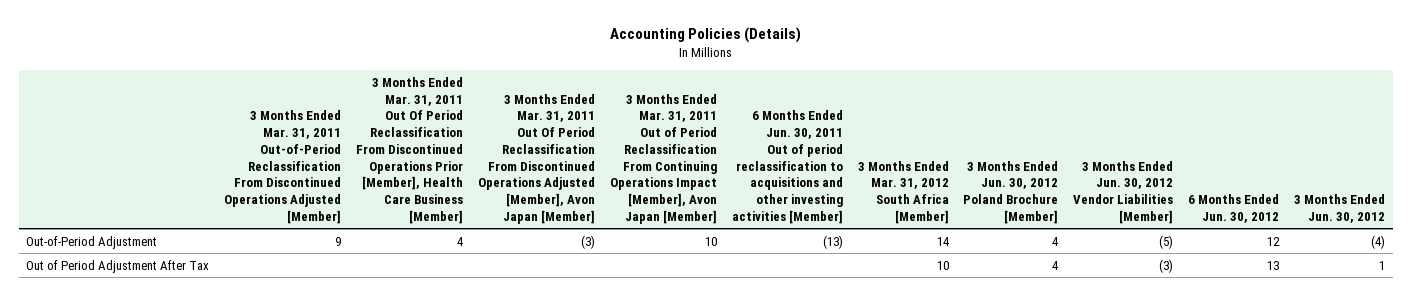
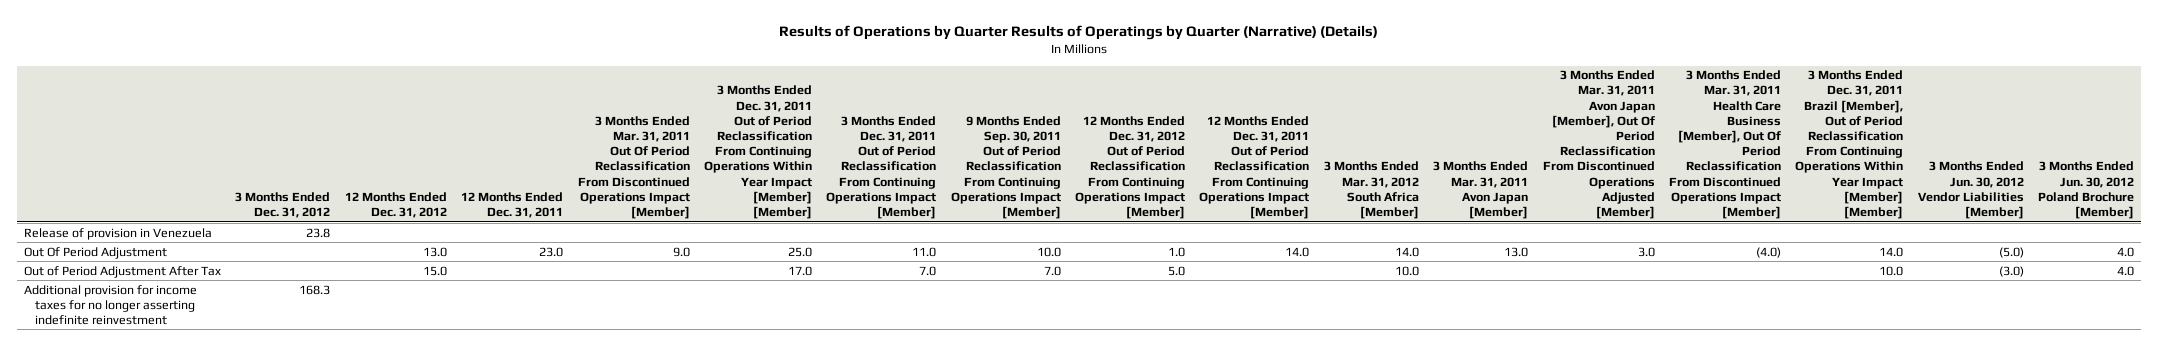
- Accounting Policies (Details)
+ Results of Operations by Quarter Results of Operatings by Quarter (Narrative) (Details)
- | 3 Months Ended Mar. 31, 2011 Out-of-Period Reclassification From Discontinued Operations Adjusted [Member] | 3 Months Ended Mar. 31, 2011 Out Of Period Reclassification From Discontinued Operations Prior [Member], Health Care Business [Member] | 3 Months Ended Mar. 31, 2011 Out Of Period Reclassification From Discontinued Operations Adjusted [Member], Avon Japan [Member] | 3 Months Ended Mar. 31, 2011 Out of Period Reclassification From Continuing Operations Impact [Member], Avon Japan [Member] | 6 Months Ended Jun. 30, 2011 Out of period reclassification to acquisitions and other investing activities [Member] | 3 Months Ended Mar. 31, 2012 South Africa [Member] | 3 Months Ended Jun. 30, 2012 Poland Brochure [Member] | 3 Months Ended Jun. 30, 2012 Vendor Liabilities [Member] | 6 Months Ended Jun. 30, 2012 | 3 Months Ended Jun. 30, 2012
+ | 3 Months Ended Dec. 31, 2012 | 12 Months Ended Dec. 31, 2012 | 12 Months Ended Dec. 31, 2011 | 3 Months Ended Mar. 31, 2011 Out Of Period Reclassification From Discontinued Operations Impact [Member] | 3 Months Ended Dec. 31, 2011 Out of Period Reclassification From Continuing Operations Within Year Impact [Member] [Member] | 3 Months Ended Dec. 31, 2011 Out of Period Reclassification From Continuing Operations Impact [Member] | 9 Months Ended Sep. 30, 2011 Out of Period Reclassification From Continuing Operations Impact [Member] | 12 Months Ended Dec. 31, 2012 Out of Period Reclassification From Continuing Operations Impact [Member] | 12 Months Ended Dec. 31, 2011 Out of Period Reclassification From Continuing Operations Impact [Member] | 3 Months Ended Mar. 31, 2012 South Africa [Member] | 3 Months Ended Mar. 31, 2011 Avon Japan [Member] | 3 Months Ended Mar. 31, 2011 Avon Japan [Member], Out Of Period Reclassification From Discontinued Operations Adjusted [Member] | 3 Months Ended Mar. 31, 2011 Health Care Business [Member], Out Of Period Reclassification From Discontinued Operations Impact [Member] | 3 Months Ended Dec. 31, 2011 Brazil [Member], Out of Period Reclassification From Continuing Operations Within Year Impact [Member] [Member] | 3 Months Ended Jun. 30, 2012 Vendor Liabilities [Member] | 3 Months Ended Jun. 30, 2012 Poland Brochure [Member]
- Out-of-Period Adjustment | 9 | 4 | (3) | 10 | (13) | 14 | 4 | (5) | 12 | (4)
- Out of Period Adjustment After Tax | | | | | | 10 | 4 | (3) | 13 | 1
+ Release of provision in Venezuela | 23.8 | | | | | | | | | | | | | | |
+ Out Of Period Adjustment | | 13.0 | 23.0 | 9.0 | 25.0 | 11.0 | 10.0 | 1.0 | 14.0 | 14.0 | 13.0 | 3.0 | (4.0) | 14.0 | (5.0) | 4.0
+ Out of Period Adjustment After Tax | | 15.0 | | | 17.0 | 7.0 | 7.0 | 5.0 | | 10.0 | | | | 10.0 | (3.0) | 4.0
+ Additional provision for income taxes for no longer asserting indefinite reinvestment | 168.3 | | | | | | | | | | | | | | |

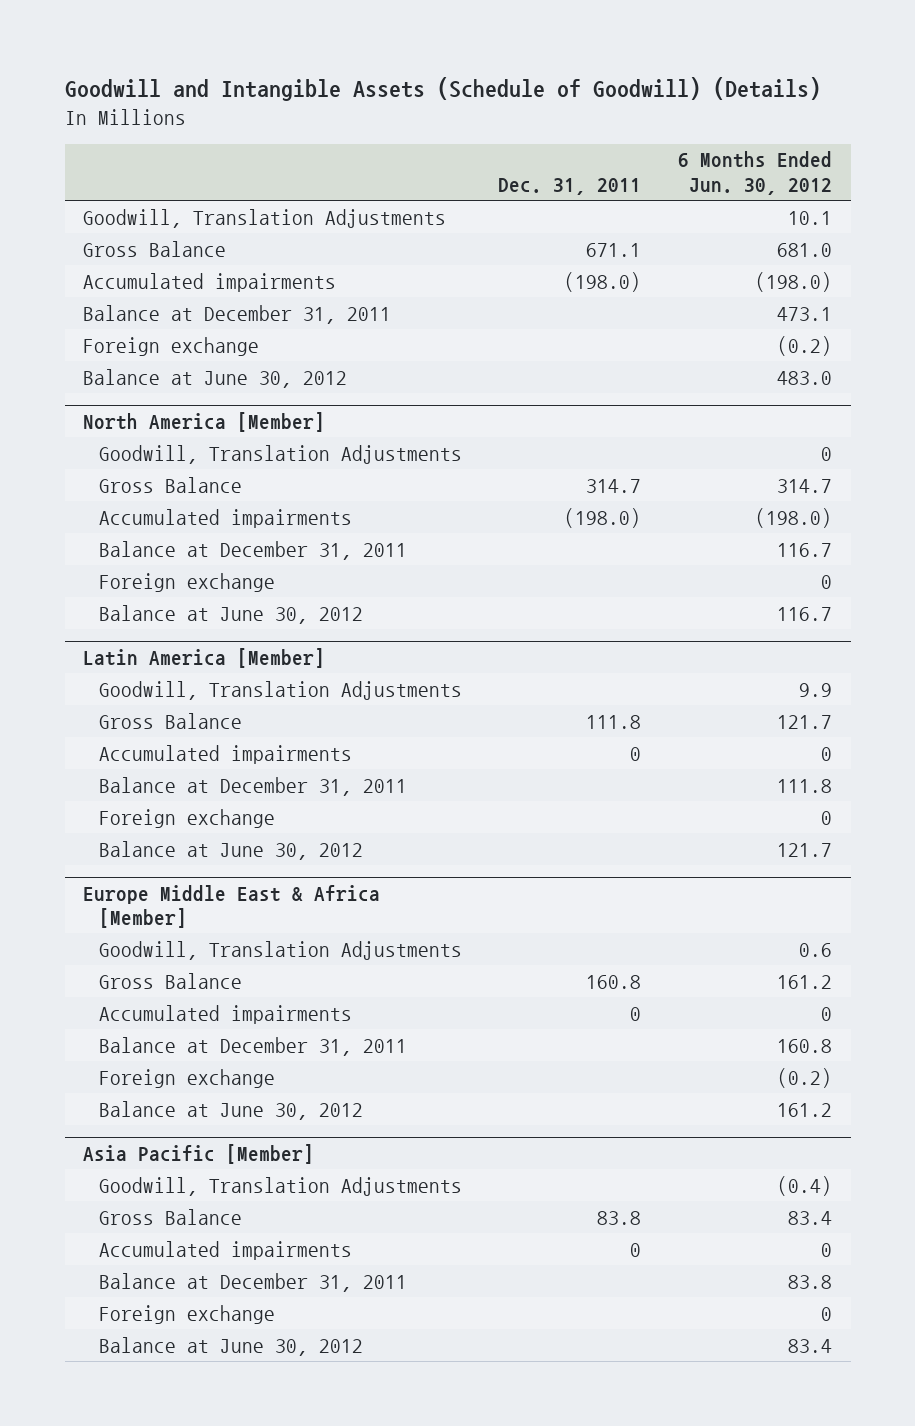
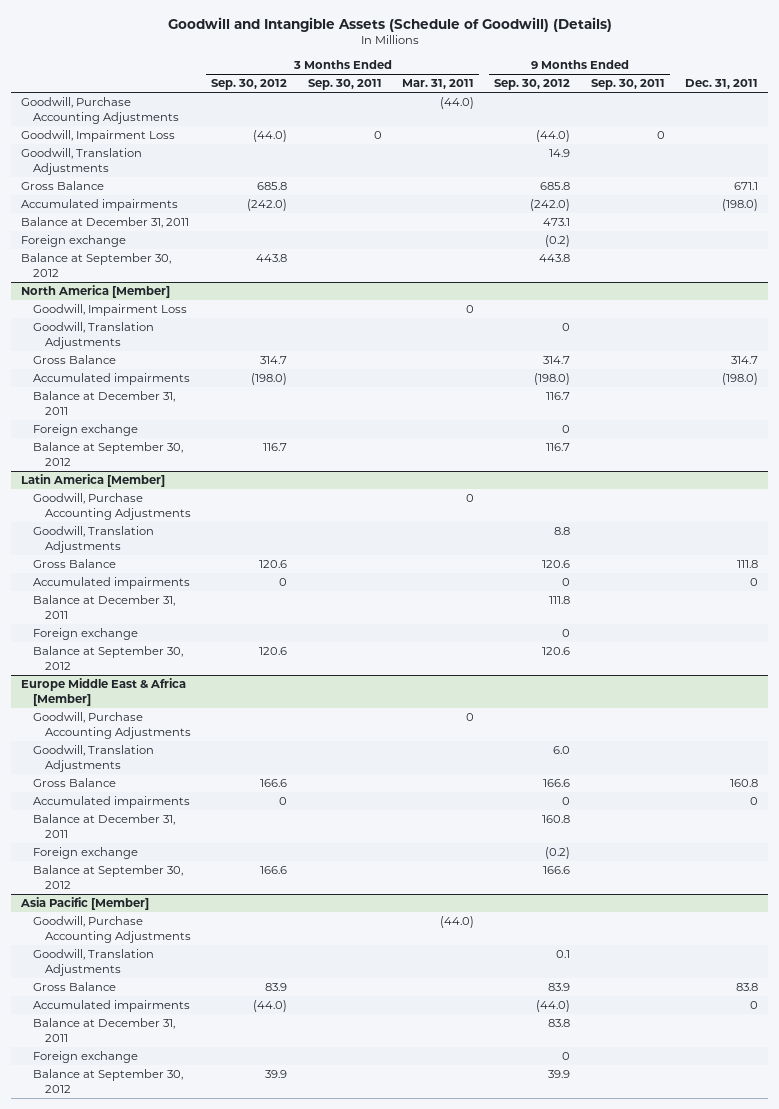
- | Dec. 31, 2011 | 6 Months Ended Jun. 30, 2012
+ | 3 Months Ended Sep. 30, 2012 | 3 Months Ended Sep. 30, 2011 | 3 Months Ended Mar. 31, 2011 | 9 Months Ended Sep. 30, 2012 | 9 Months Ended Sep. 30, 2011 | Dec. 31, 2011
+ Goodwill, Purchase Accounting Adjustments | | | (44.0) | | |
+ Goodwill, Impairment Loss | (44.0) | 0 | | (44.0) | 0 |
- Balance at June 30, 2012 | | 483.0
+ Balance at September 30, 2012 | 443.8 | | | 443.8 | |
@ North America [Member]
+ Goodwill, Impairment Loss | | | 0 | | |
- Balance at June 30, 2012 | | 116.7
+ Balance at September 30, 2012 | 116.7 | | | 116.7 | |
@ Latin America [Member]
+ Goodwill, Purchase Accounting Adjustments | | | 0 | | |
- Balance at June 30, 2012 | | 121.7
+ Balance at September 30, 2012 | 120.6 | | | 120.6 | |
@ Europe Middle East & Africa [Member]
+ Goodwill, Purchase Accounting Adjustments | | | 0 | | |
- Balance at June 30, 2012 | | 161.2
+ Balance at September 30, 2012 | 166.6 | | | 166.6 | |
@ Asia Pacific [Member]
+ Goodwill, Purchase Accounting Adjustments | | | (44.0) | | |
- Balance at June 30, 2012 | | 83.4
+ Balance at September 30, 2012 | 39.9 | | | 39.9 | |

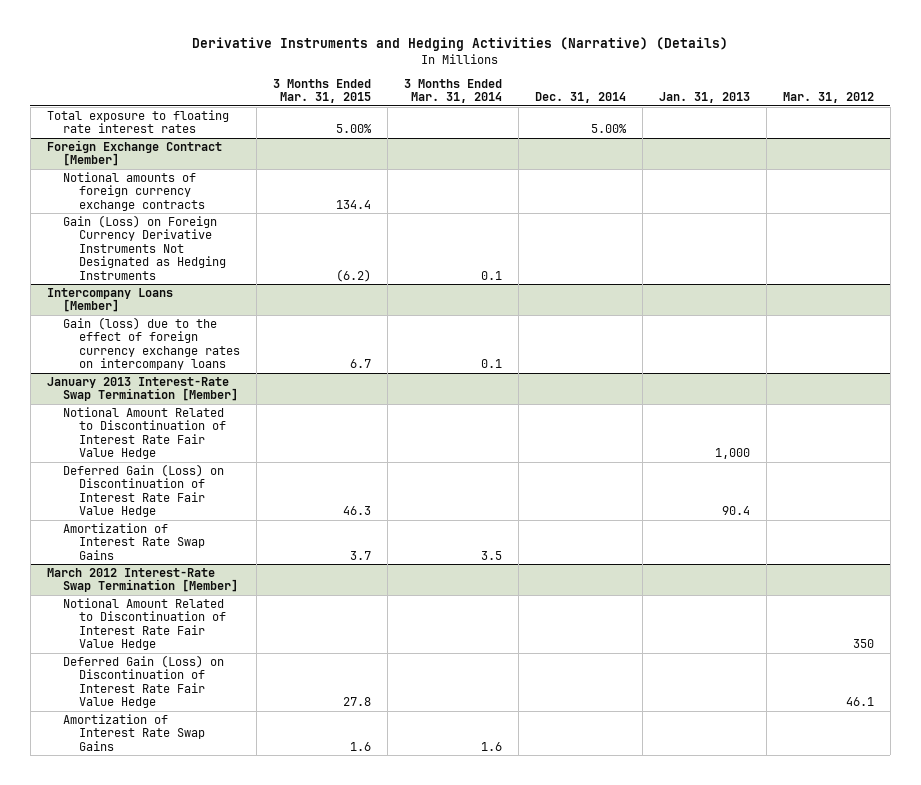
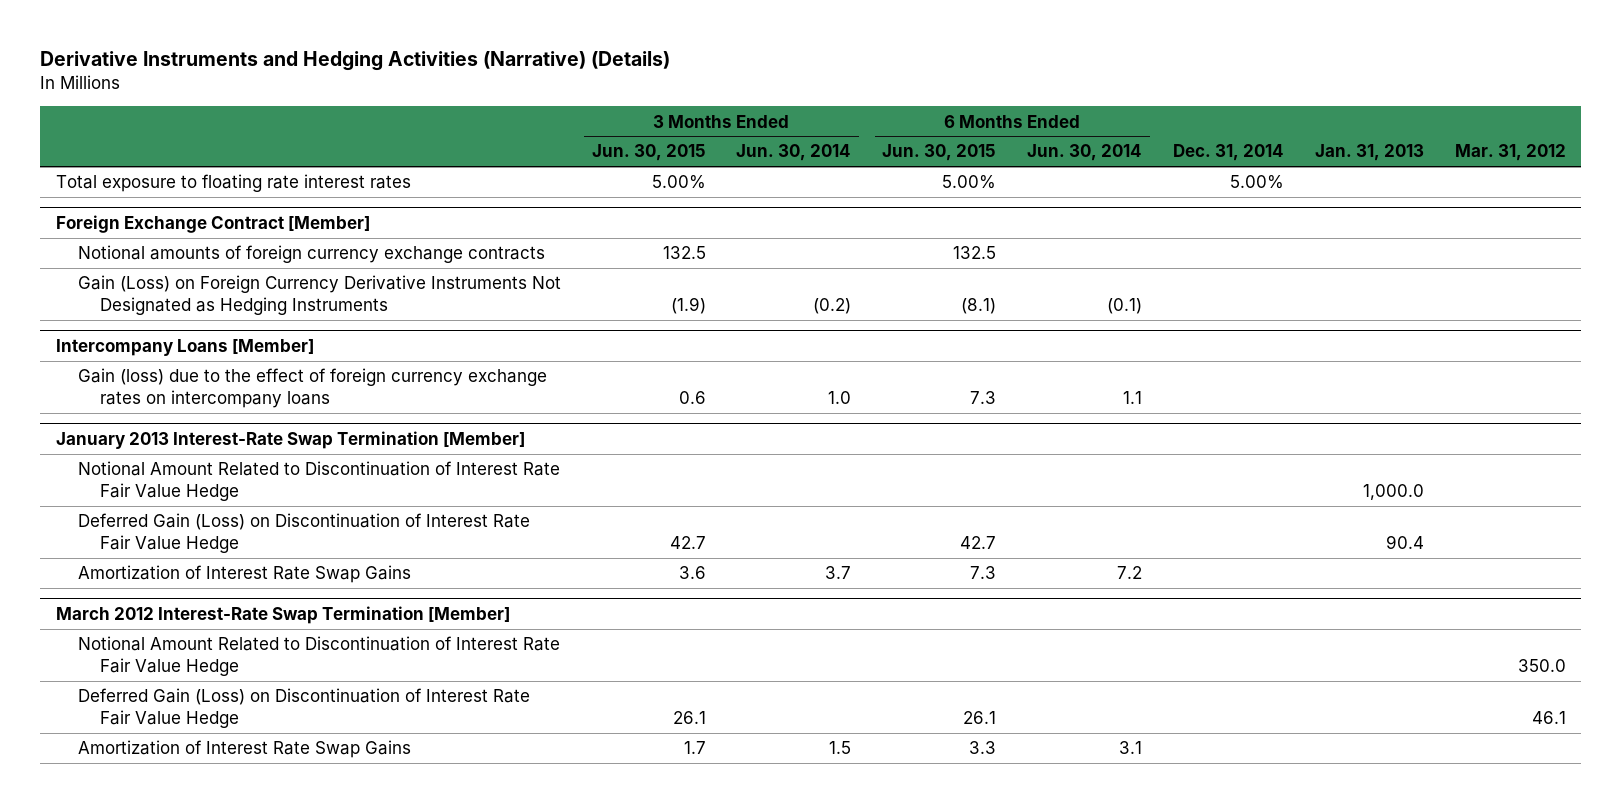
- | 3 Months Ended Mar. 31, 2015 | 3 Months Ended Mar. 31, 2014 | Dec. 31, 2014 | Jan. 31, 2013 | Mar. 31, 2012
+ | 3 Months Ended Jun. 30, 2015 | 3 Months Ended Jun. 30, 2014 | 6 Months Ended Jun. 30, 2015 | 6 Months Ended Jun. 30, 2014 | Dec. 31, 2014 | Jan. 31, 2013 | Mar. 31, 2012
@ January 2013 Interest-Rate Swap Termination [Member]
- Notional Amount Related to Discontinuation of Interest Rate Fair Value Hedge | | | | 1,000 |
+ Notional Amount Related to Discontinuation of Interest Rate Fair Value Hedge | | | | | | 1,000.0 |
@ March 2012 Interest-Rate Swap Termination [Member]
- Notional Amount Related to Discontinuation of Interest Rate Fair Value Hedge | | | | | 350
+ Notional Amount Related to Discontinuation of Interest Rate Fair Value Hedge | | | | | | | 350.0

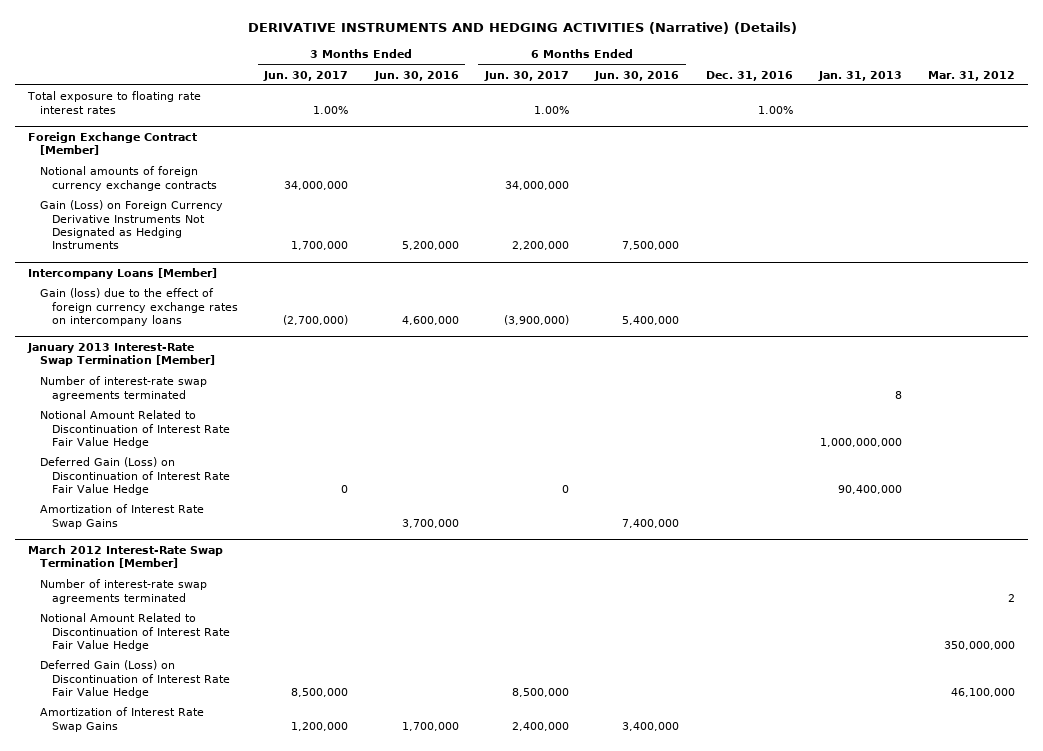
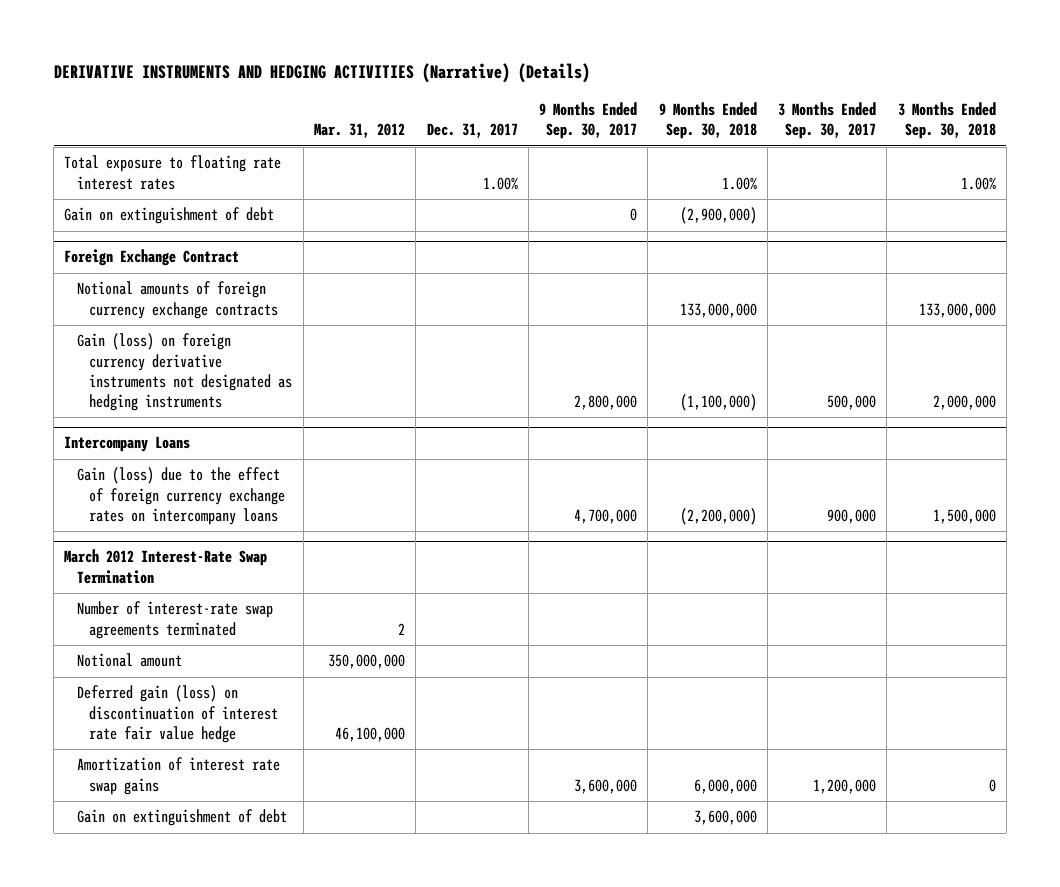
- | 3 Months Ended Jun. 30, 2017 | 3 Months Ended Jun. 30, 2016 | 6 Months Ended Jun. 30, 2017 | 6 Months Ended Jun. 30, 2016 | Dec. 31, 2016 | Jan. 31, 2013 | Mar. 31, 2012
+ | Mar. 31, 2012 | Dec. 31, 2017 | 9 Months Ended Sep. 30, 2017 | 9 Months Ended Sep. 30, 2018 | 3 Months Ended Sep. 30, 2017 | 3 Months Ended Sep. 30, 2018
- Foreign Exchange Contract [Member]
+ Gain on extinguishment of debt | | | 0 | (2,900,000) | |
+ Foreign Exchange Contract
- Gain (Loss) on Foreign Currency Derivative Instruments Not Designated as Hedging Instruments | 1,700,000 | 5,200,000 | 2,200,000 | 7,500,000 | | |
- Intercompany Loans [Member]
+ Gain (loss) on foreign currency derivative instruments not designated as hedging instruments | | | 2,800,000 | (1,100,000) | 500,000 | 2,000,000
+ Intercompany Loans
- January 2013 Interest-Rate Swap Termination [Member]
- Number of interest-rate swap agreements terminated | | | | | | 8 |
- Notional Amount Related to Discontinuation of Interest Rate Fair Value Hedge | | | | | | 1,000,000,000 |
- Deferred Gain (Loss) on Discontinuation of Interest Rate Fair Value Hedge | 0 | | 0 | | | 90,400,000 |
- Amortization of Interest Rate Swap Gains | | 3,700,000 | | 7,400,000 | | |
- March 2012 Interest-Rate Swap Termination [Member]
+ March 2012 Interest-Rate Swap Termination
- Notional Amount Related to Discontinuation of Interest Rate Fair Value Hedge | | | | | | | 350,000,000
- Deferred Gain (Loss) on Discontinuation of Interest Rate Fair Value Hedge | 8,500,000 | | 8,500,000 | | | | 46,100,000
- Amortization of Interest Rate Swap Gains | 1,200,000 | 1,700,000 | 2,400,000 | 3,400,000 | | |
+ Notional amount | 350,000,000 | | | | |
+ Deferred gain (loss) on discontinuation of interest rate fair value hedge | 46,100,000 | | | | |
+ Amortization of interest rate swap gains | | | 3,600,000 | 6,000,000 | 1,200,000 | 0
+ Gain on extinguishment of debt | | | | 3,600,000 | |

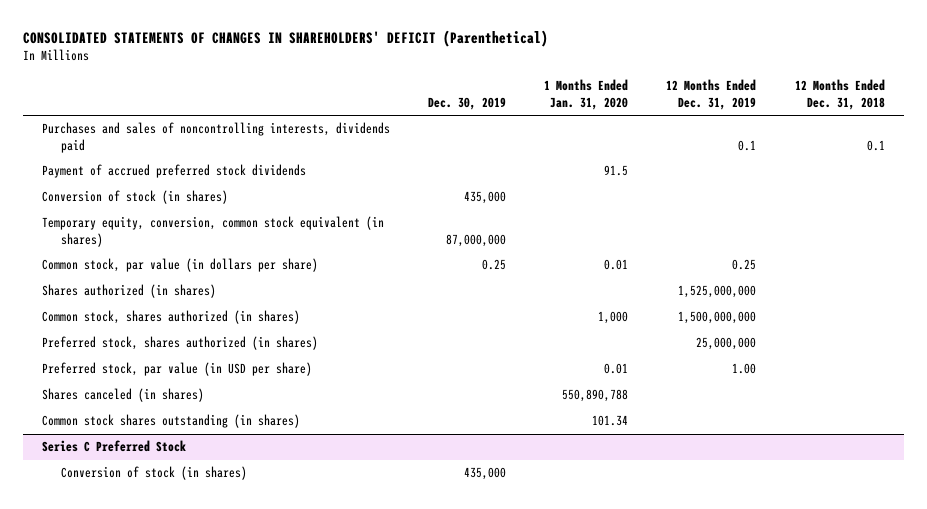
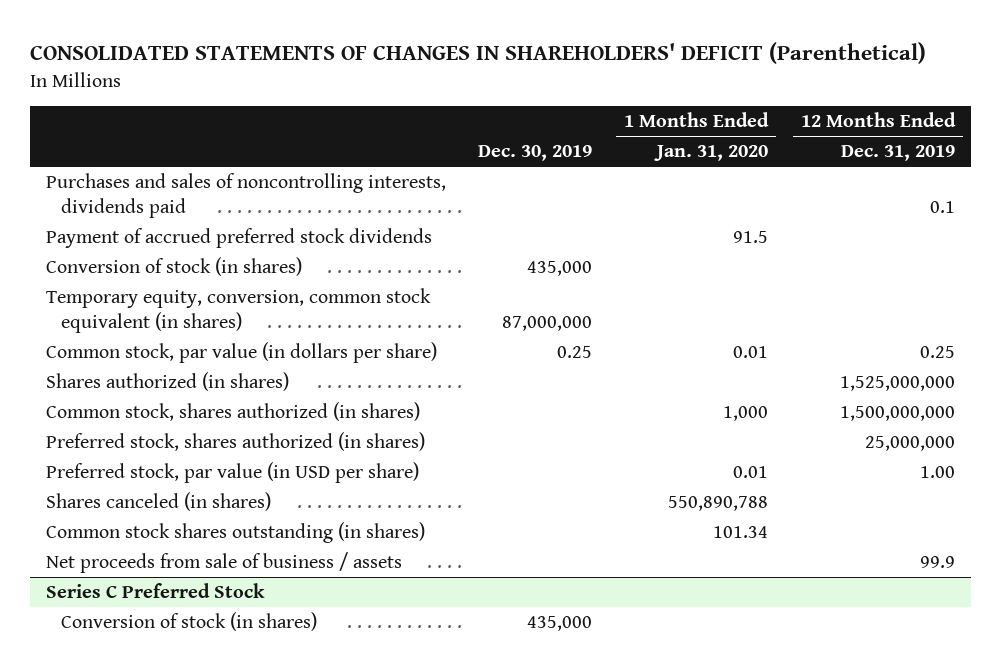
- | Dec. 30, 2019 | 1 Months Ended Jan. 31, 2020 | 12 Months Ended Dec. 31, 2019 | 12 Months Ended Dec. 31, 2018
+ | Dec. 30, 2019 | 1 Months Ended Jan. 31, 2020 | 12 Months Ended Dec. 31, 2019
+ Net proceeds from sale of business / assets | | | 99.9

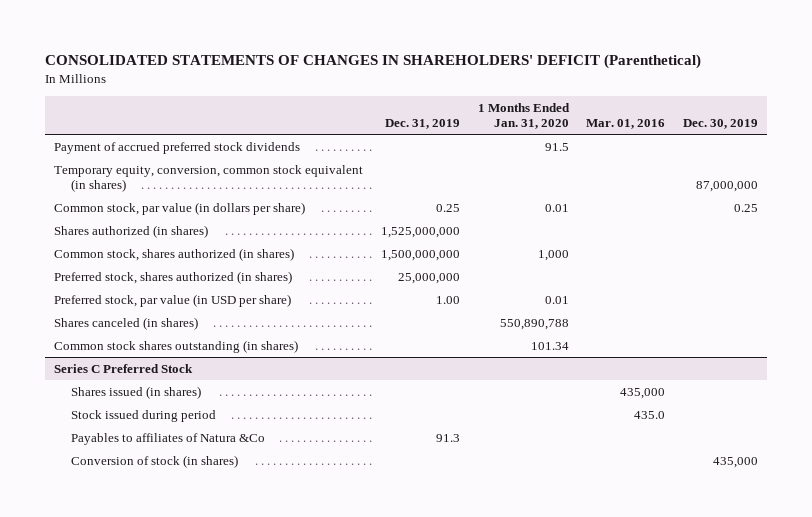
- | Dec. 30, 2019 | 1 Months Ended Jan. 31, 2020 | 12 Months Ended Dec. 31, 2019
+ | Dec. 31, 2019 | 1 Months Ended Jan. 31, 2020 | Mar. 01, 2016 | Dec. 30, 2019
- Purchases and sales of noncontrolling interests, dividends paid | | | 0.1
- Conversion of stock (in shares) | 435,000 | |
- Net proceeds from sale of business / assets | | | 99.9
@ Series C Preferred Stock
+ Shares issued (in shares) | | | 435,000 |
+ Stock issued during period | | | 435.0 |
+ Payables to affiliates of Natura &Co | 91.3 | | |

